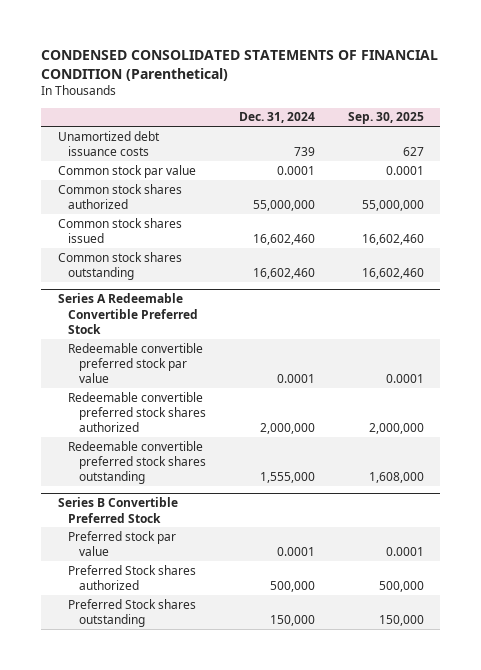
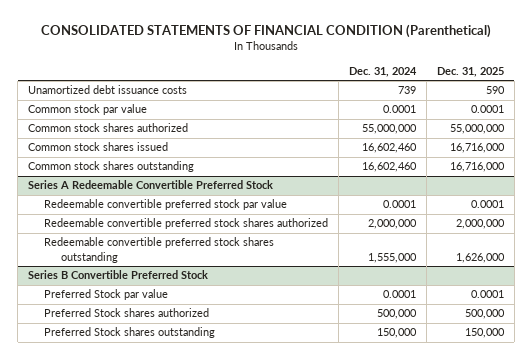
- CONDENSED CONSOLIDATED STATEMENTS OF FINANCIAL CONDITION (Parenthetical)
+ CONSOLIDATED STATEMENTS OF FINANCIAL CONDITION (Parenthetical)
- | Dec. 31, 2024 | Sep. 30, 2025
+ | Dec. 31, 2024 | Dec. 31, 2025
@ Series B Convertible Preferred Stock
- Preferred stock par value | 0.0001 | 0.0001
+ Preferred Stock par value | 0.0001 | 0.0001

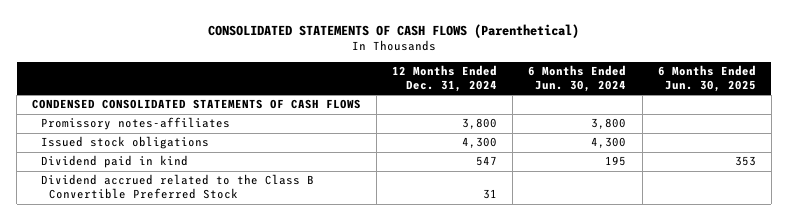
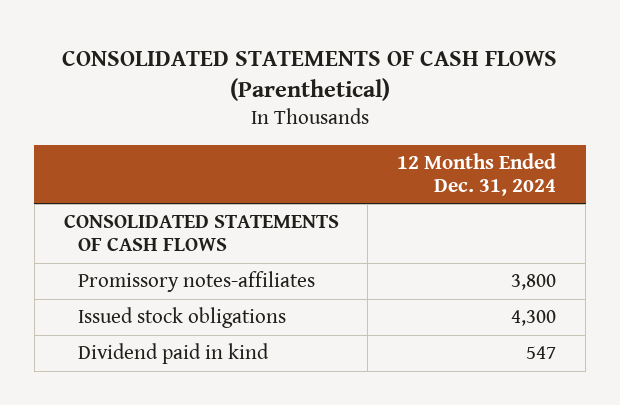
- | 12 Months Ended Dec. 31, 2024 | 6 Months Ended Jun. 30, 2024 | 6 Months Ended Jun. 30, 2025
+ | 12 Months Ended Dec. 31, 2024
- CONDENSED CONSOLIDATED STATEMENTS OF CASH FLOWS
+ CONSOLIDATED STATEMENTS OF CASH FLOWS
- Dividend accrued related to the Class B Convertible Preferred Stock | 31 | |

